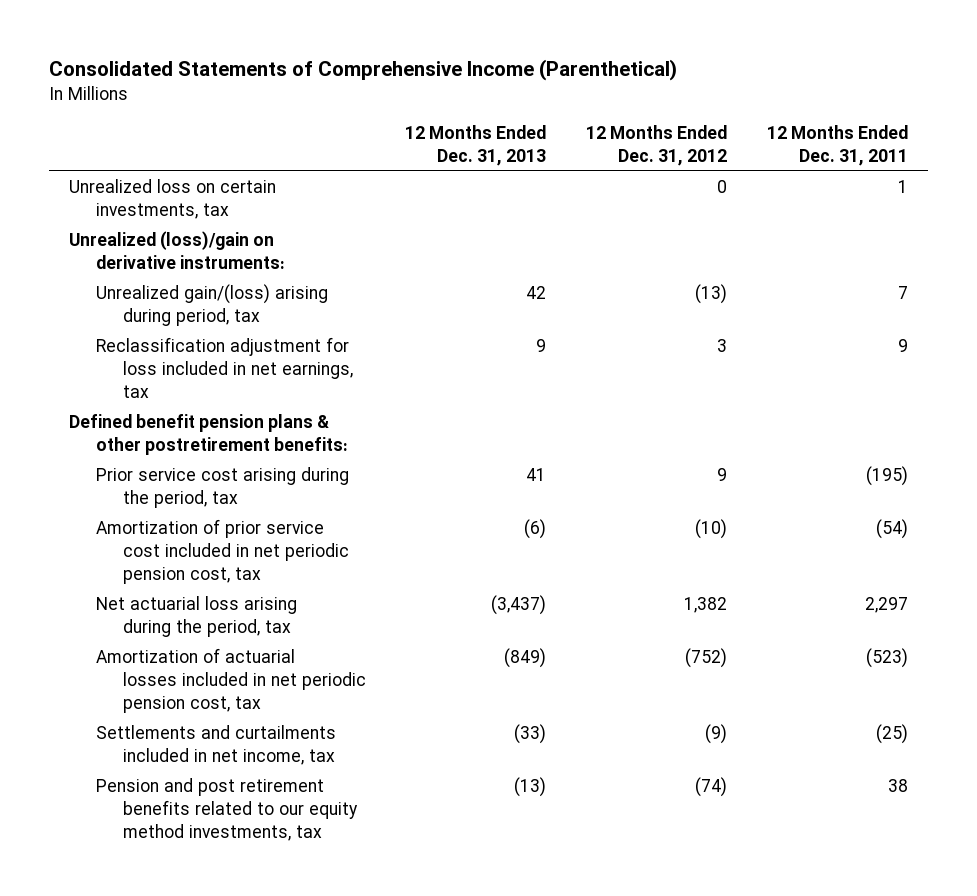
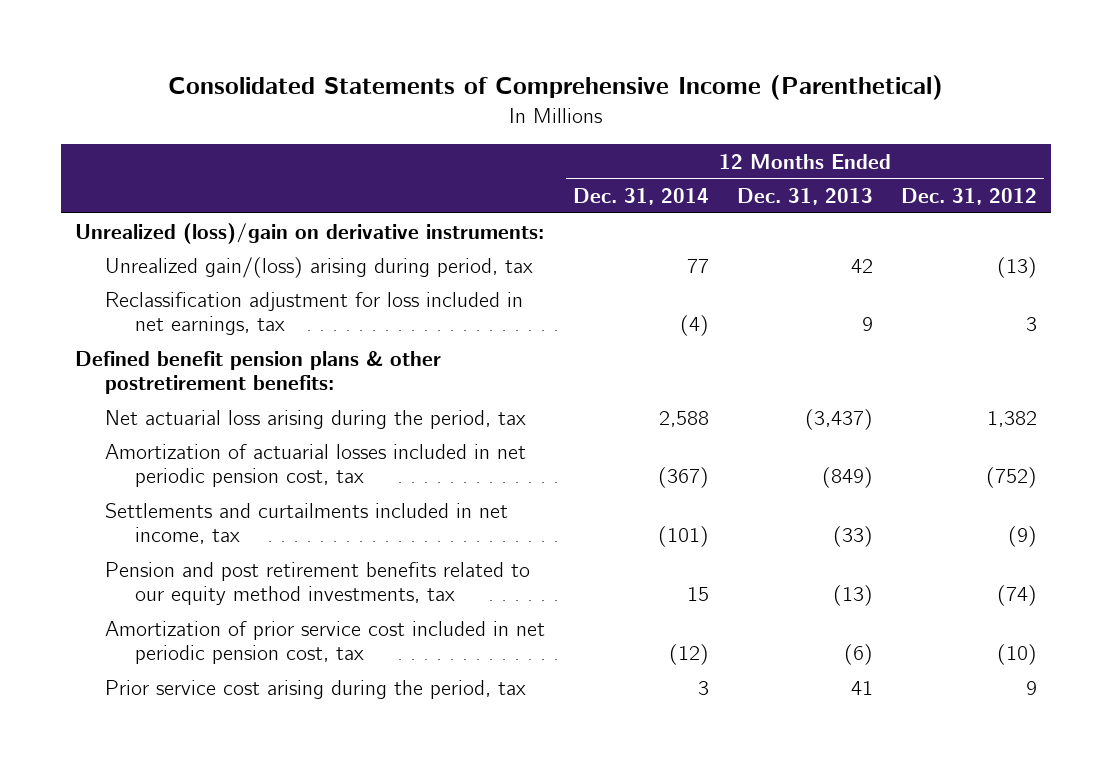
- | 12 Months Ended Dec. 31, 2013 | 12 Months Ended Dec. 31, 2012 | 12 Months Ended Dec. 31, 2011
+ | 12 Months Ended Dec. 31, 2014 | 12 Months Ended Dec. 31, 2013 | 12 Months Ended Dec. 31, 2012
- Unrealized loss on certain investments, tax | | 0 | 1
moved down: Amortization of prior service cost included in net periodic pension cost, tax | (12) | (6) | (10)
moved down: Prior service cost arising during the period, tax | 3 | 41 | 9

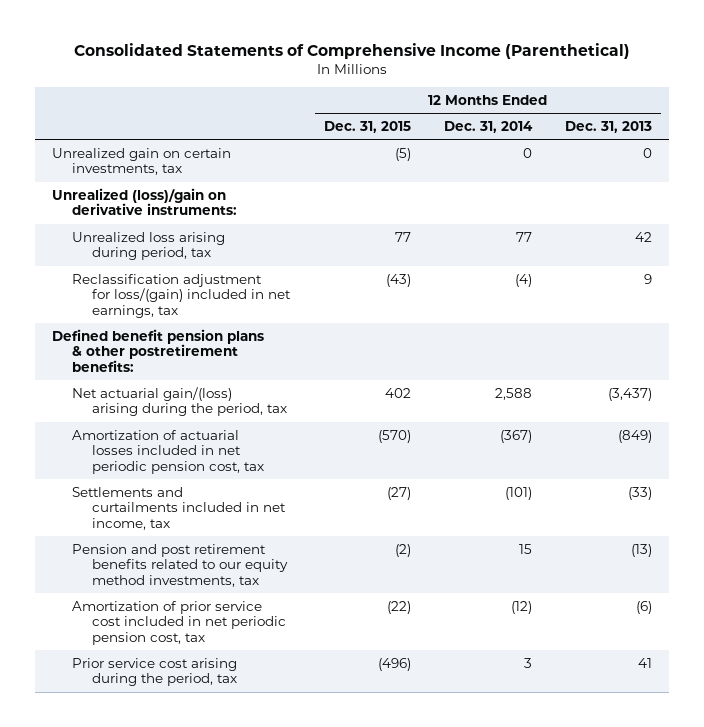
- | 12 Months Ended Dec. 31, 2014 | 12 Months Ended Dec. 31, 2013 | 12 Months Ended Dec. 31, 2012
+ | 12 Months Ended Dec. 31, 2015 | 12 Months Ended Dec. 31, 2014 | 12 Months Ended Dec. 31, 2013
+ Unrealized gain on certain investments, tax | (5) | 0 | 0
- Unrealized gain/(loss) arising during period, tax | 77 | 42 | (13)
- Reclassification adjustment for loss included in net earnings, tax | (4) | 9 | 3
+ Unrealized loss arising during period, tax | 77 | 77 | 42
+ Reclassification adjustment for loss/(gain) included in net earnings, tax | (43) | (4) | 9
- Net actuarial loss arising during the period, tax | 2,588 | (3,437) | 1,382
+ Net actuarial gain/(loss) arising during the period, tax | 402 | 2,588 | (3,437)

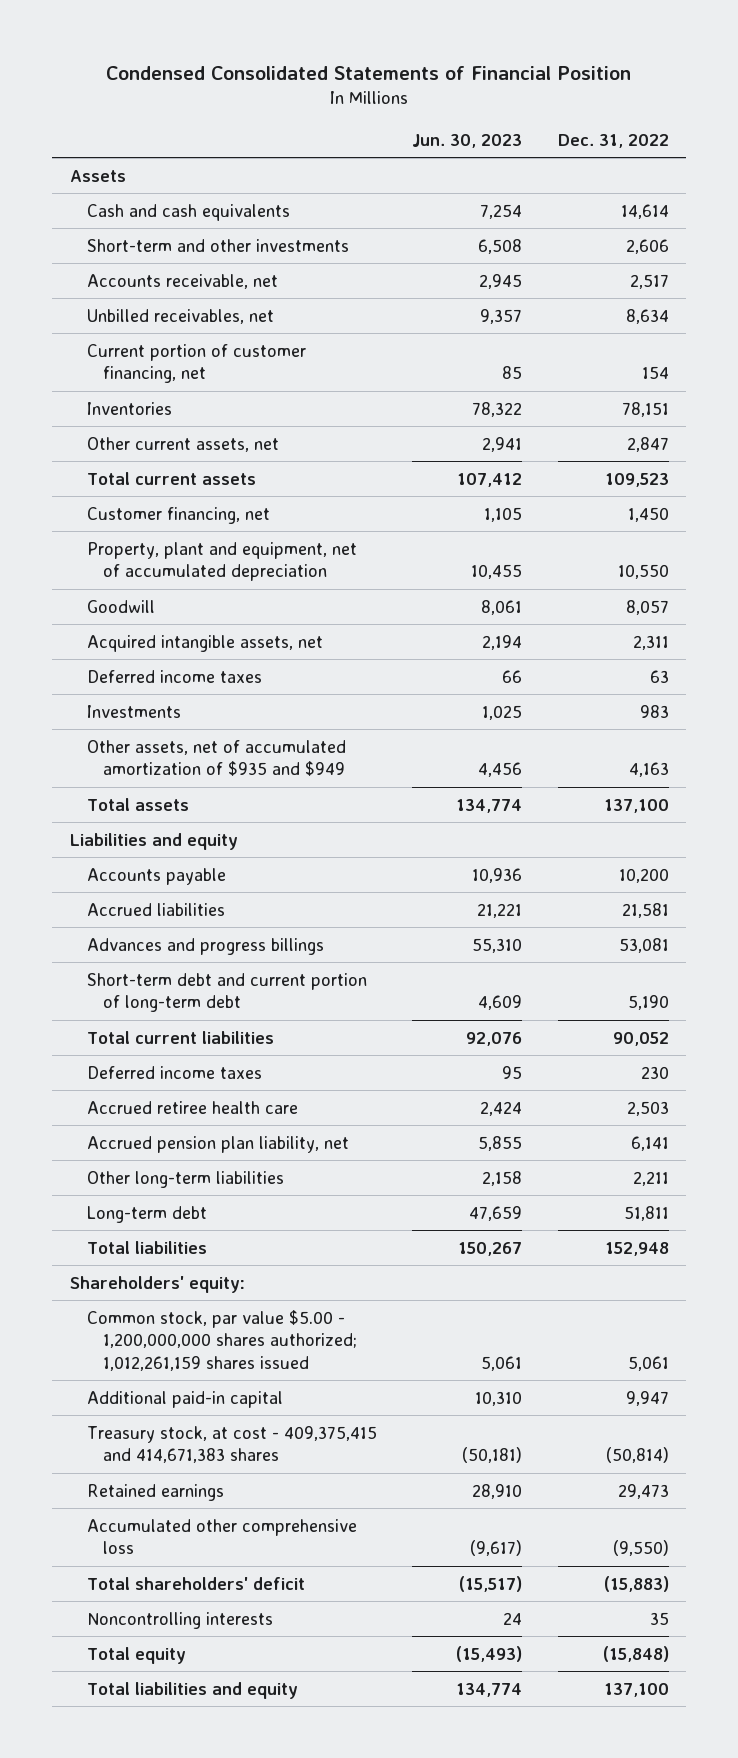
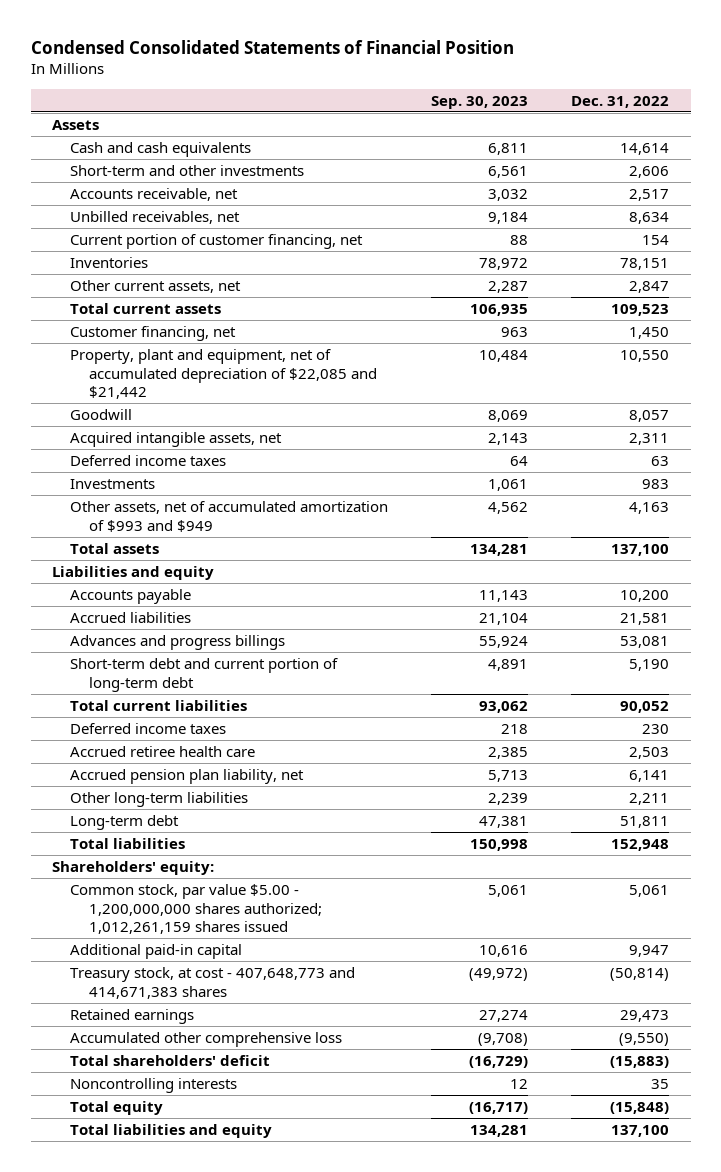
- | Jun. 30, 2023 | Dec. 31, 2022
+ | Sep. 30, 2023 | Dec. 31, 2022
- Property, plant and equipment, net of accumulated depreciation | 10,455 | 10,550
+ Property, plant and equipment, net of accumulated depreciation of $22,085 and $21,442 | 10,484 | 10,550
- Other assets, net of accumulated amortization of $935 and $949 | 4,456 | 4,163
+ Other assets, net of accumulated amortization of $993 and $949 | 4,562 | 4,163
- Treasury stock, at cost - 409,375,415 and 414,671,383 shares | (50,181) | (50,814)
+ Treasury stock, at cost - 407,648,773 and 414,671,383 shares | (49,972) | (50,814)

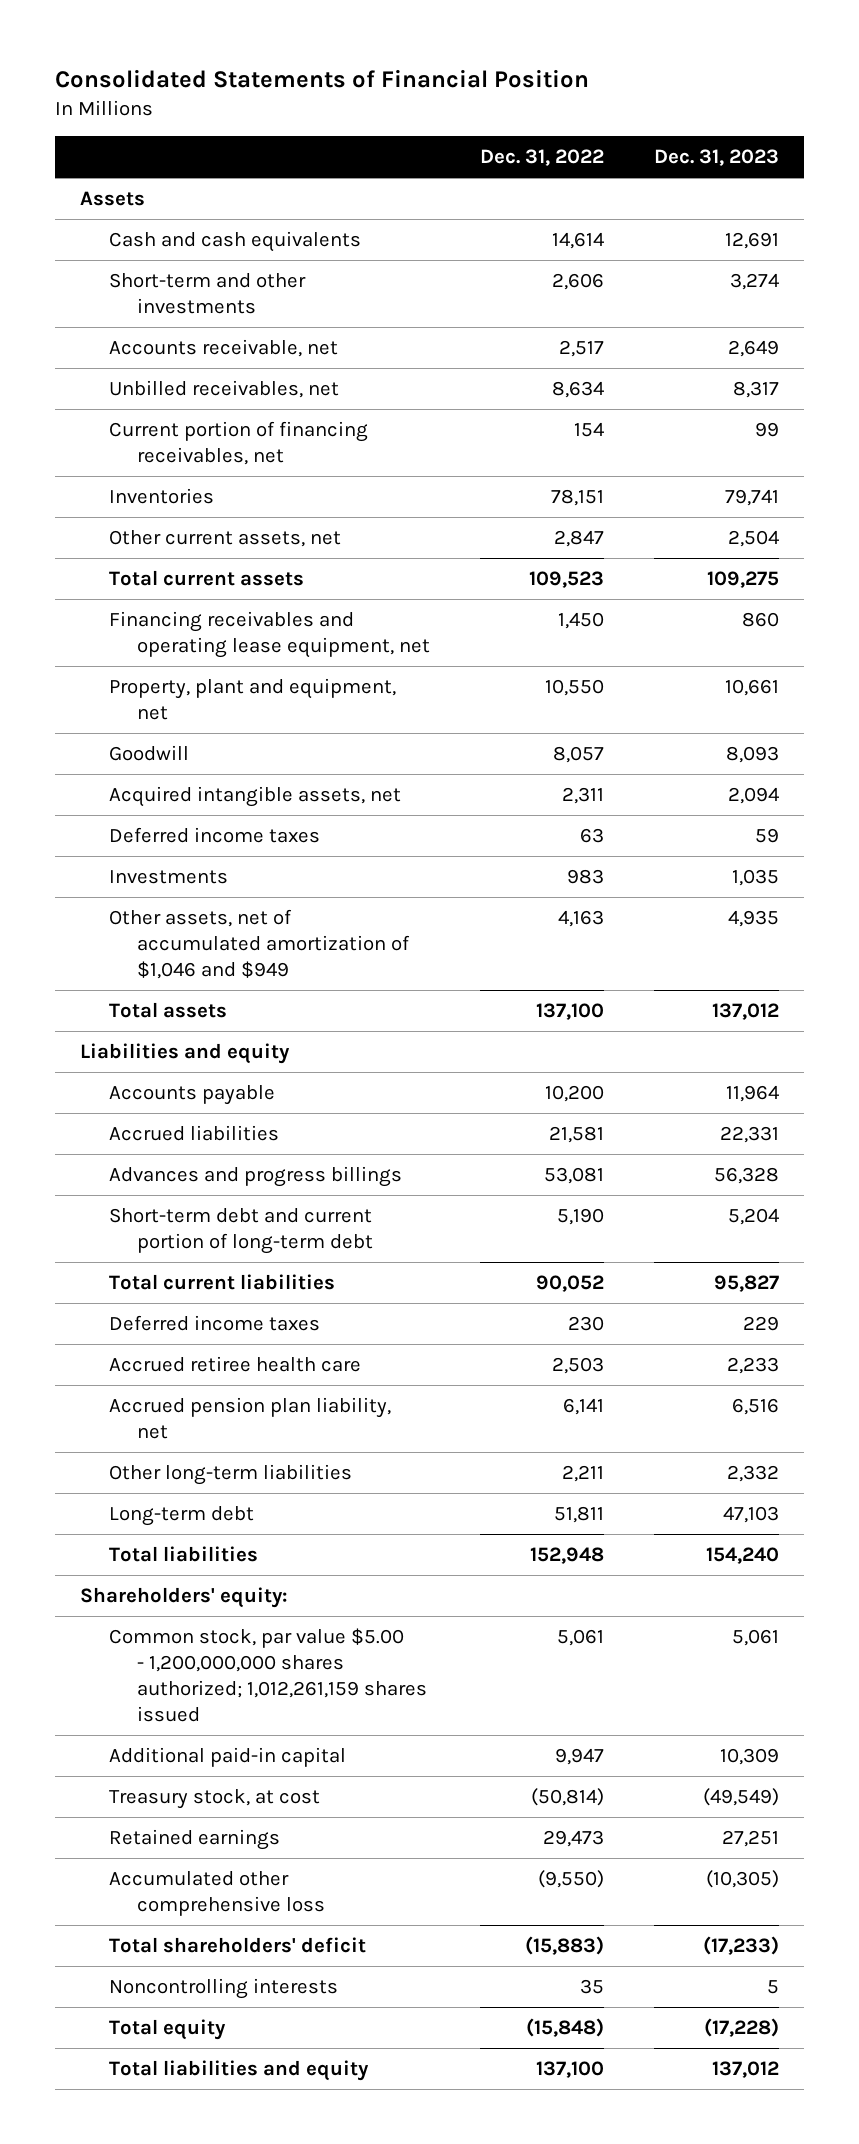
- Condensed Consolidated Statements of Financial Position
+ Consolidated Statements of Financial Position
- | Sep. 30, 2023 | Dec. 31, 2022
+ | Dec. 31, 2022 | Dec. 31, 2023
- Current portion of customer financing, net | 88 | 154
+ Current portion of financing receivables, net | 154 | 99
- Customer financing, net | 963 | 1,450
- Property, plant and equipment, net of accumulated depreciation of $22,085 and $21,442 | 10,484 | 10,550
+ Financing receivables and operating lease equipment, net | 1,450 | 860
+ Property, plant and equipment, net | 10,550 | 10,661
- Other assets, net of accumulated amortization of $993 and $949 | 4,562 | 4,163
+ Other assets, net of accumulated amortization of $1,046 and $949 | 4,163 | 4,935
- Treasury stock, at cost - 407,648,773 and 414,671,383 shares | (49,972) | (50,814)
+ Treasury stock, at cost | (50,814) | (49,549)

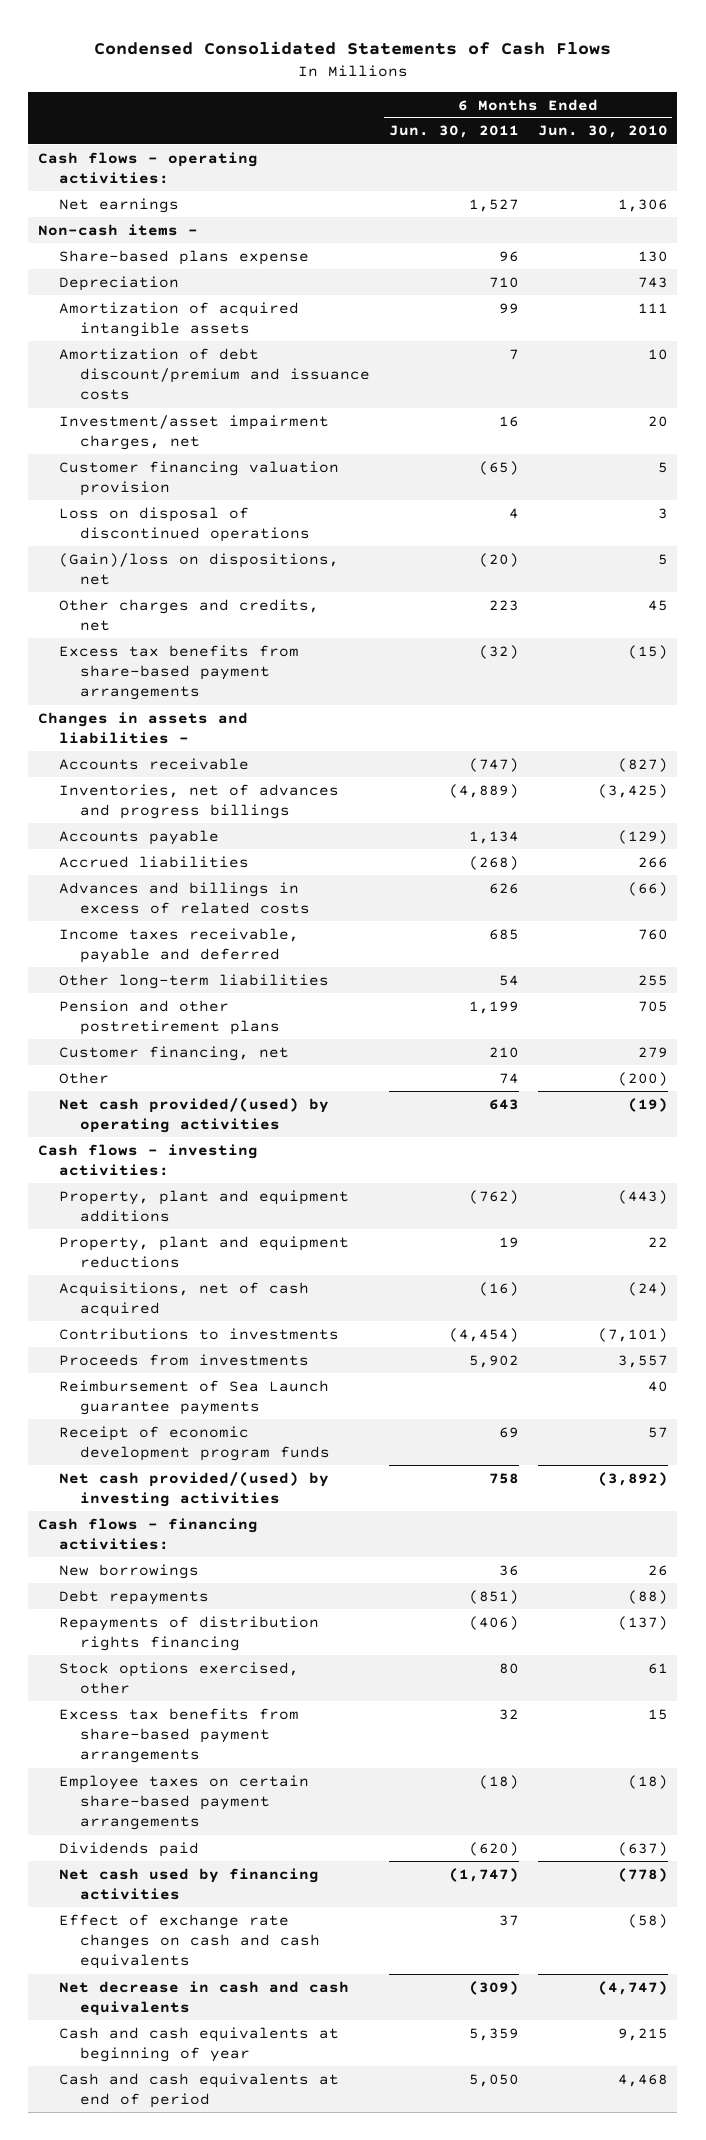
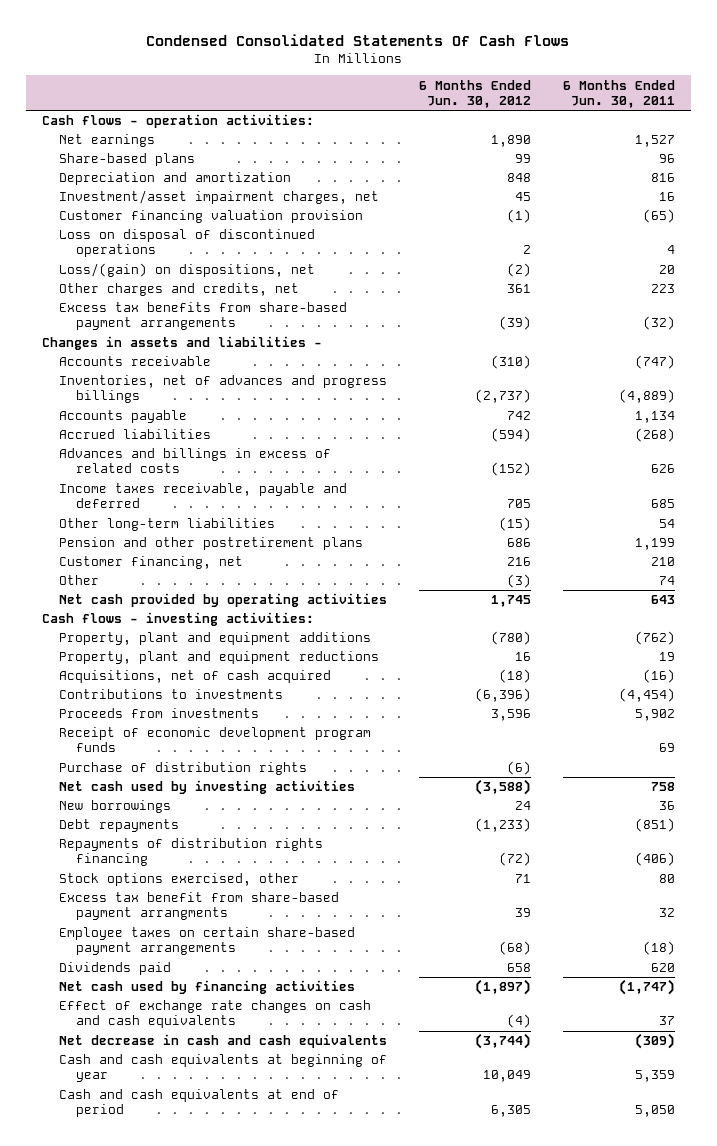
- Condensed Consolidated Statements of Cash Flows
+ Condensed Consolidated Statements Of Cash Flows
- | 6 Months Ended Jun. 30, 2011 | 6 Months Ended Jun. 30, 2010
+ | 6 Months Ended Jun. 30, 2012 | 6 Months Ended Jun. 30, 2011
- Cash flows - operating activities:
+ Cash flows - operation activities:
- Non-cash items -
- Share-based plans expense | 96 | 130
- Depreciation | 710 | 743
- Amortization of acquired intangible assets | 99 | 111
- Amortization of debt discount/premium and issuance costs | 7 | 10
+ Share-based plans | 99 | 96
+ Depreciation and amortization | 848 | 816
- (Gain)/loss on dispositions, net | (20) | 5
+ Loss/(gain) on dispositions, net | (2) | 20
- Net cash provided/(used) by operating activities | 643 | (19)
+ Net cash provided by operating activities | 1,745 | 643
- Reimbursement of Sea Launch guarantee payments | | 40
- Net cash provided/(used) by investing activities | 758 | (3,892)
- Cash flows - financing activities:
+ Purchase of distribution rights | (6) |
+ Net cash used by investing activities | (3,588) | 758
- Excess tax benefits from share-based payment arrangements | 32 | 15
+ Excess tax benefit from share-based payment arrangments | 39 | 32
- Dividends paid | (620) | (637)
+ Dividends paid | 658 | 620

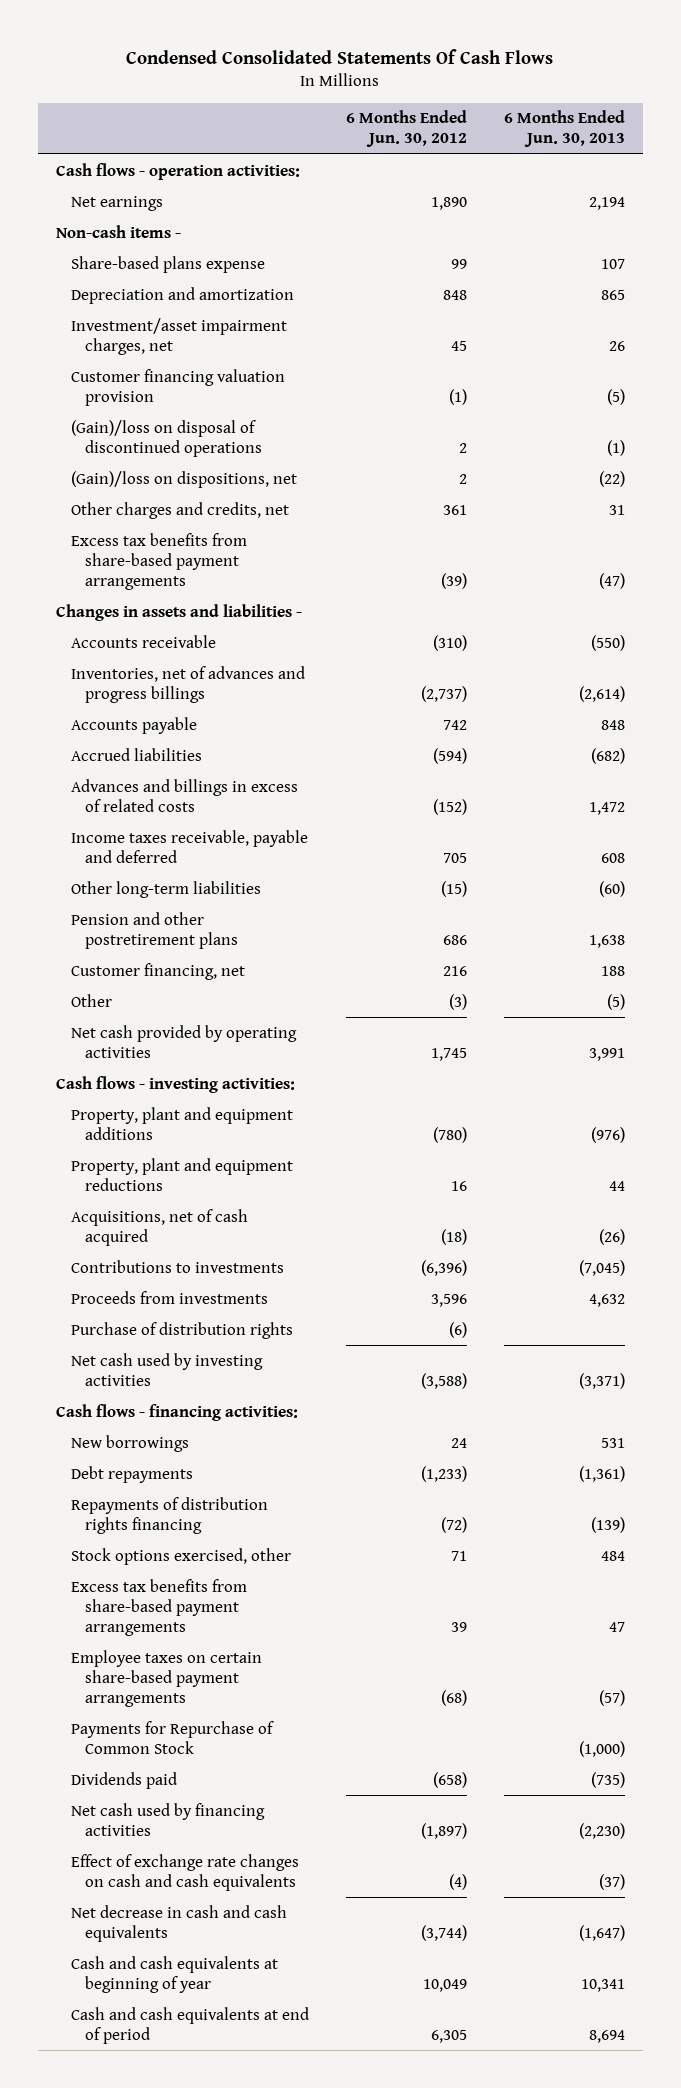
- | 6 Months Ended Jun. 30, 2012 | 6 Months Ended Jun. 30, 2011
+ | 6 Months Ended Jun. 30, 2012 | 6 Months Ended Jun. 30, 2013
- Share-based plans | 99 | 96
+ Non-cash items -
+ Share-based plans expense | 99 | 107
- Loss on disposal of discontinued operations | 2 | 4
- Loss/(gain) on dispositions, net | (2) | 20
+ (Gain)/loss on disposal of discontinued operations | 2 | (1)
+ (Gain)/loss on dispositions, net | 2 | (22)
- Receipt of economic development program funds | | 69
+ Cash flows - financing activities:
- Excess tax benefit from share-based payment arrangments | 39 | 32
+ Excess tax benefits from share-based payment arrangements | 39 | 47
- Dividends paid | 658 | 620
+ Payments for Repurchase of Common Stock | | (1,000)
+ Dividends paid | (658) | (735)

